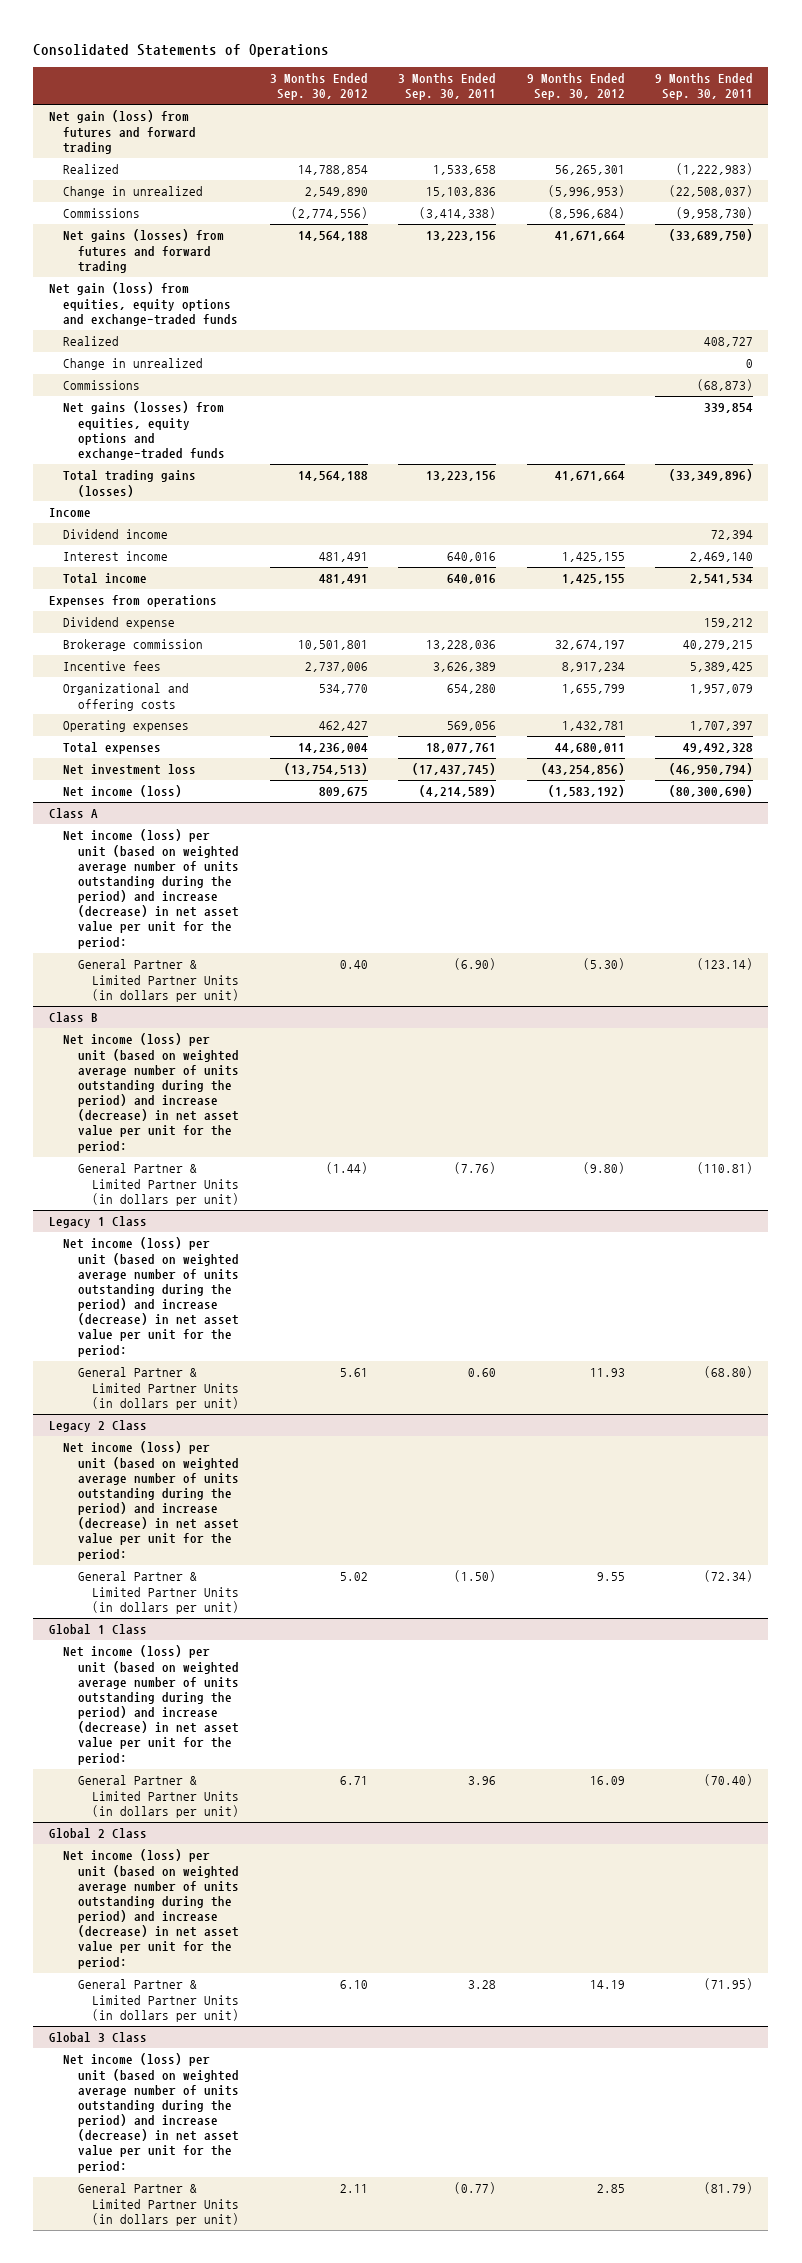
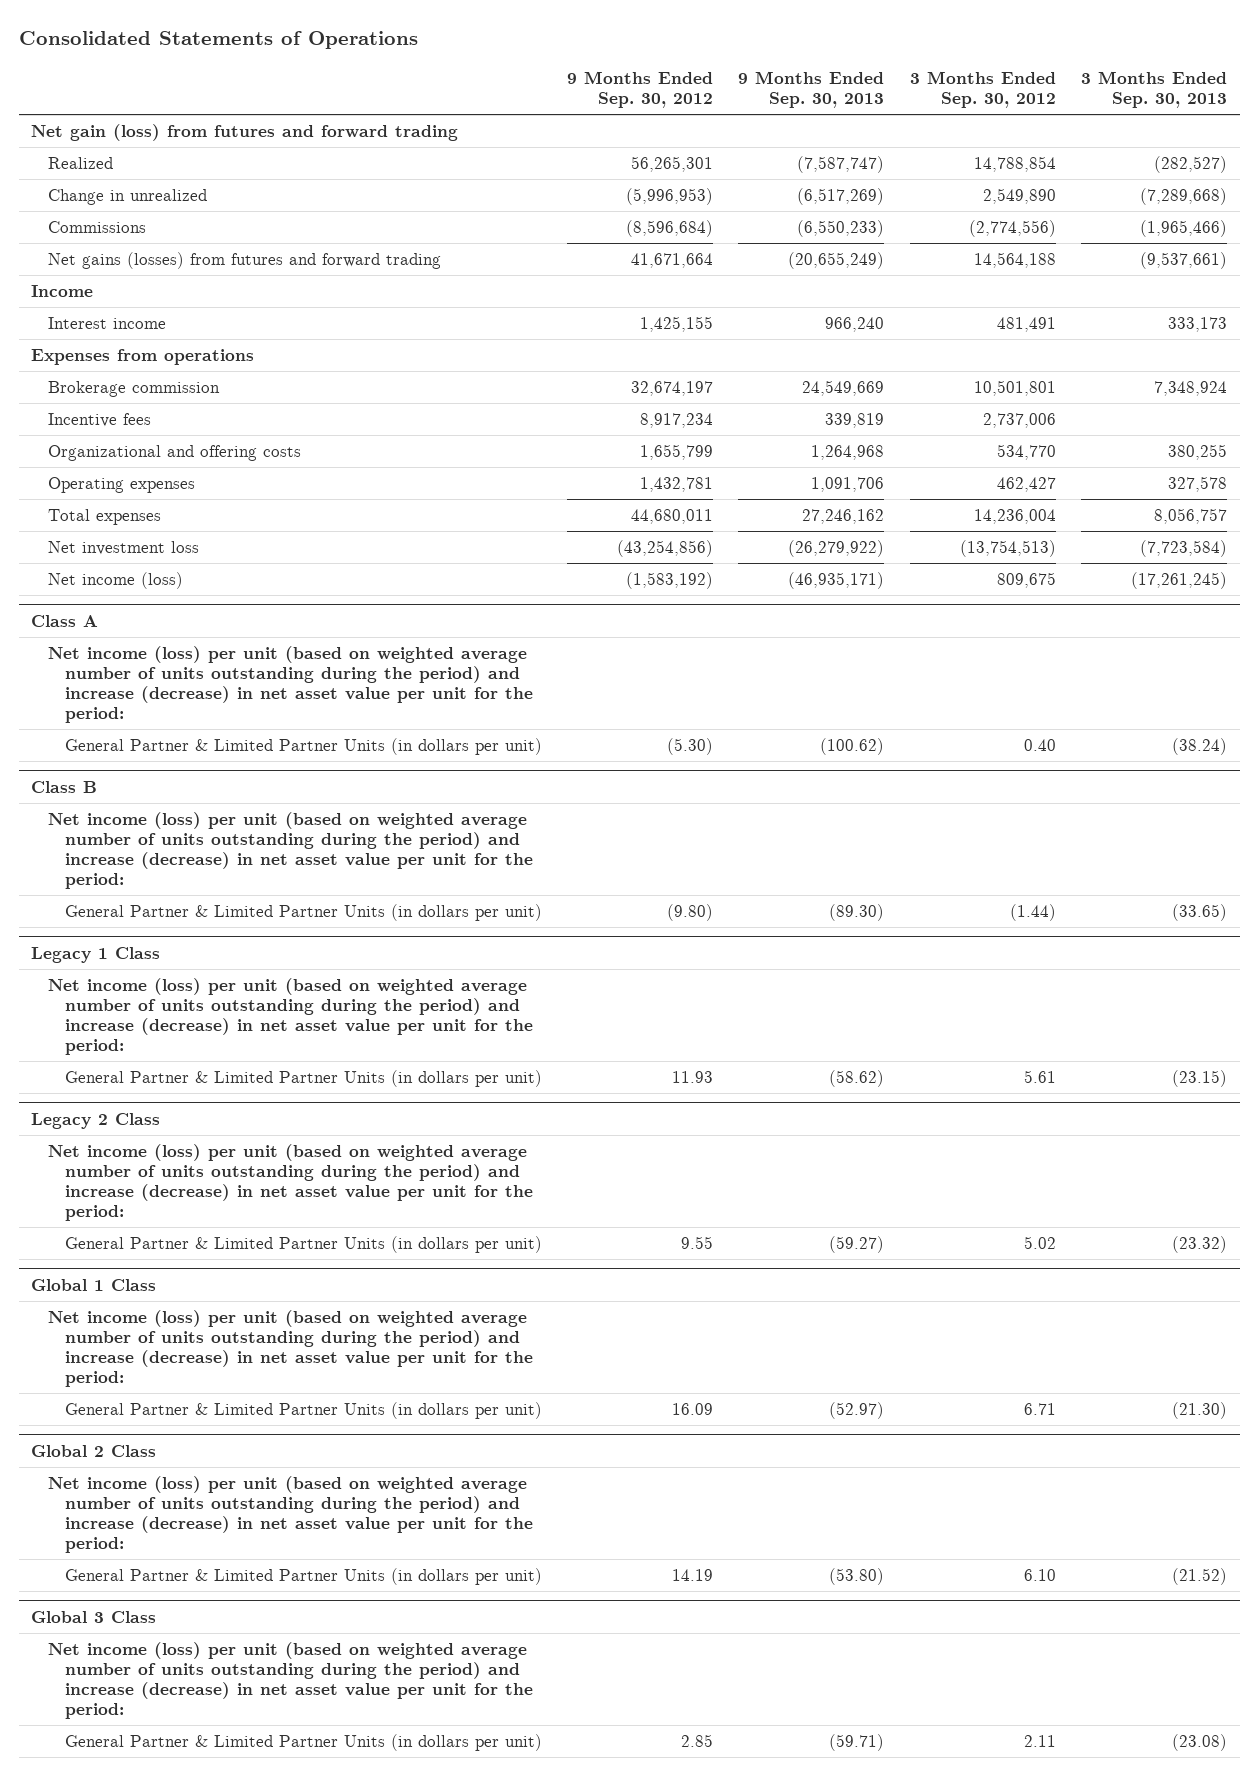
- | 3 Months Ended Sep. 30, 2012 | 3 Months Ended Sep. 30, 2011 | 9 Months Ended Sep. 30, 2012 | 9 Months Ended Sep. 30, 2011
+ | 9 Months Ended Sep. 30, 2012 | 9 Months Ended Sep. 30, 2013 | 3 Months Ended Sep. 30, 2012 | 3 Months Ended Sep. 30, 2013
- Net gain (loss) from equities, equity options and exchange-traded funds
- Realized | | | | 408,727
- Change in unrealized | | | | 0
- Commissions | | | | (68,873)
- Net gains (losses) from equities, equity options and exchange-traded funds | | | | 339,854
- Total trading gains (losses) | 14,564,188 | 13,223,156 | 41,671,664 | (33,349,896)
- Dividend income | | | | 72,394
- Total income | 481,491 | 640,016 | 1,425,155 | 2,541,534
- Dividend expense | | | | 159,212

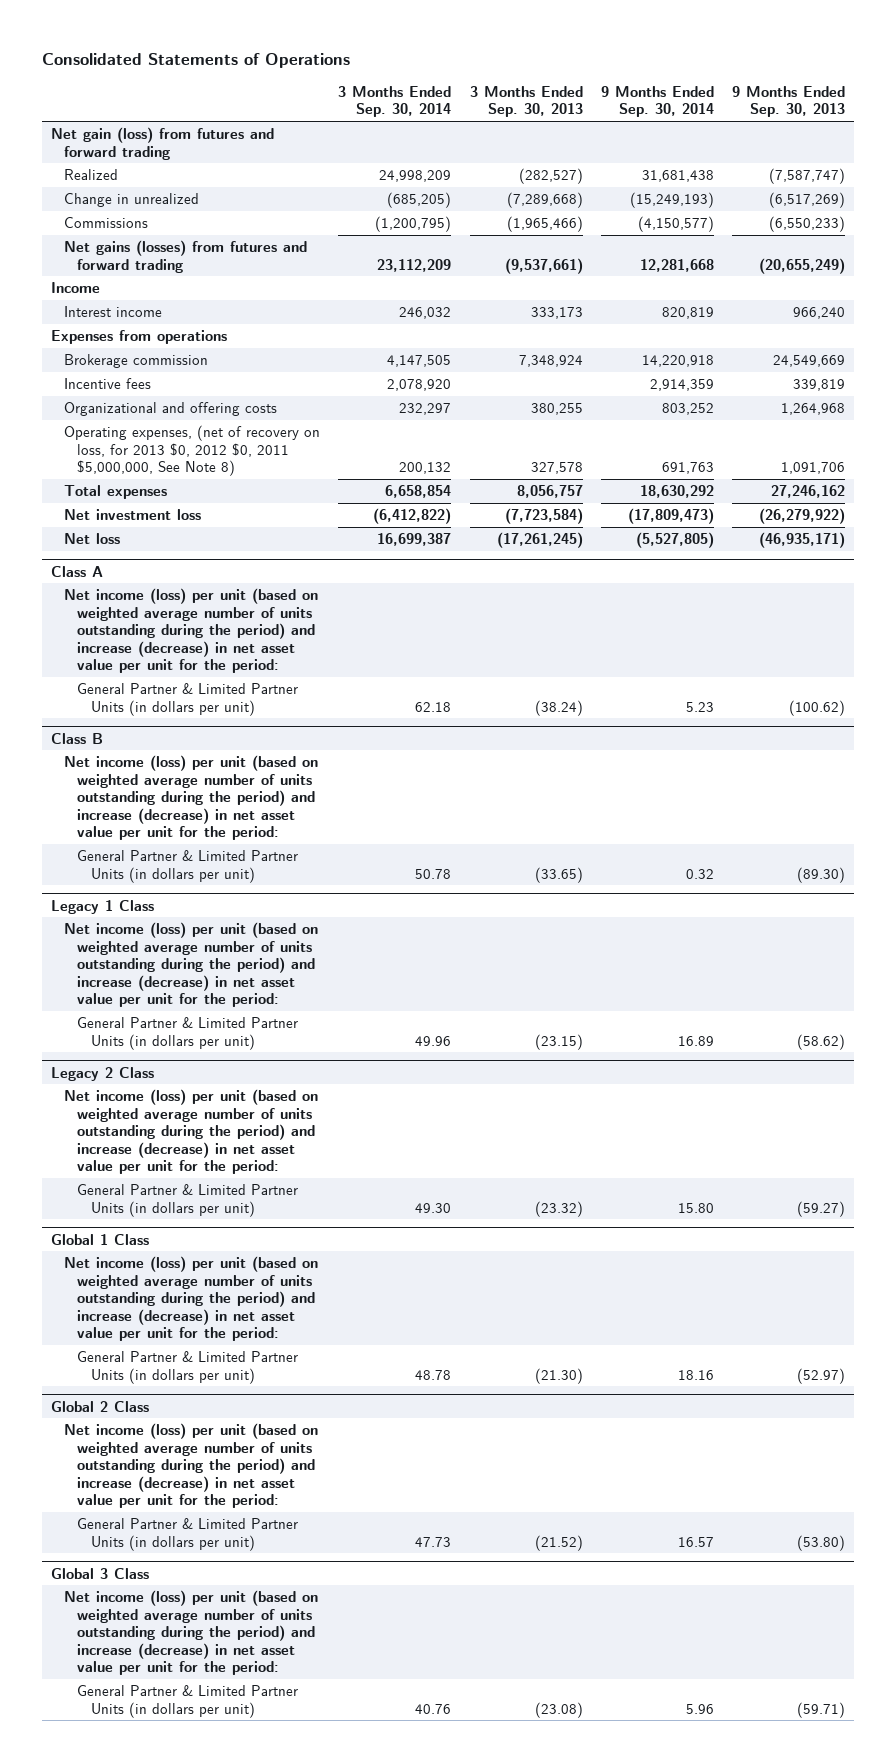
- | 9 Months Ended Sep. 30, 2012 | 9 Months Ended Sep. 30, 2013 | 3 Months Ended Sep. 30, 2012 | 3 Months Ended Sep. 30, 2013
+ | 3 Months Ended Sep. 30, 2014 | 3 Months Ended Sep. 30, 2013 | 9 Months Ended Sep. 30, 2014 | 9 Months Ended Sep. 30, 2013
- Operating expenses | 1,432,781 | 1,091,706 | 462,427 | 327,578
+ Operating expenses, (net of recovery on loss, for 2013 $0, 2012 $0, 2011 $5,000,000, See Note 8) | 200,132 | 327,578 | 691,763 | 1,091,706
- Net income (loss) | (1,583,192) | (46,935,171) | 809,675 | (17,261,245)
+ Net loss | 16,699,387 | (17,261,245) | (5,527,805) | (46,935,171)

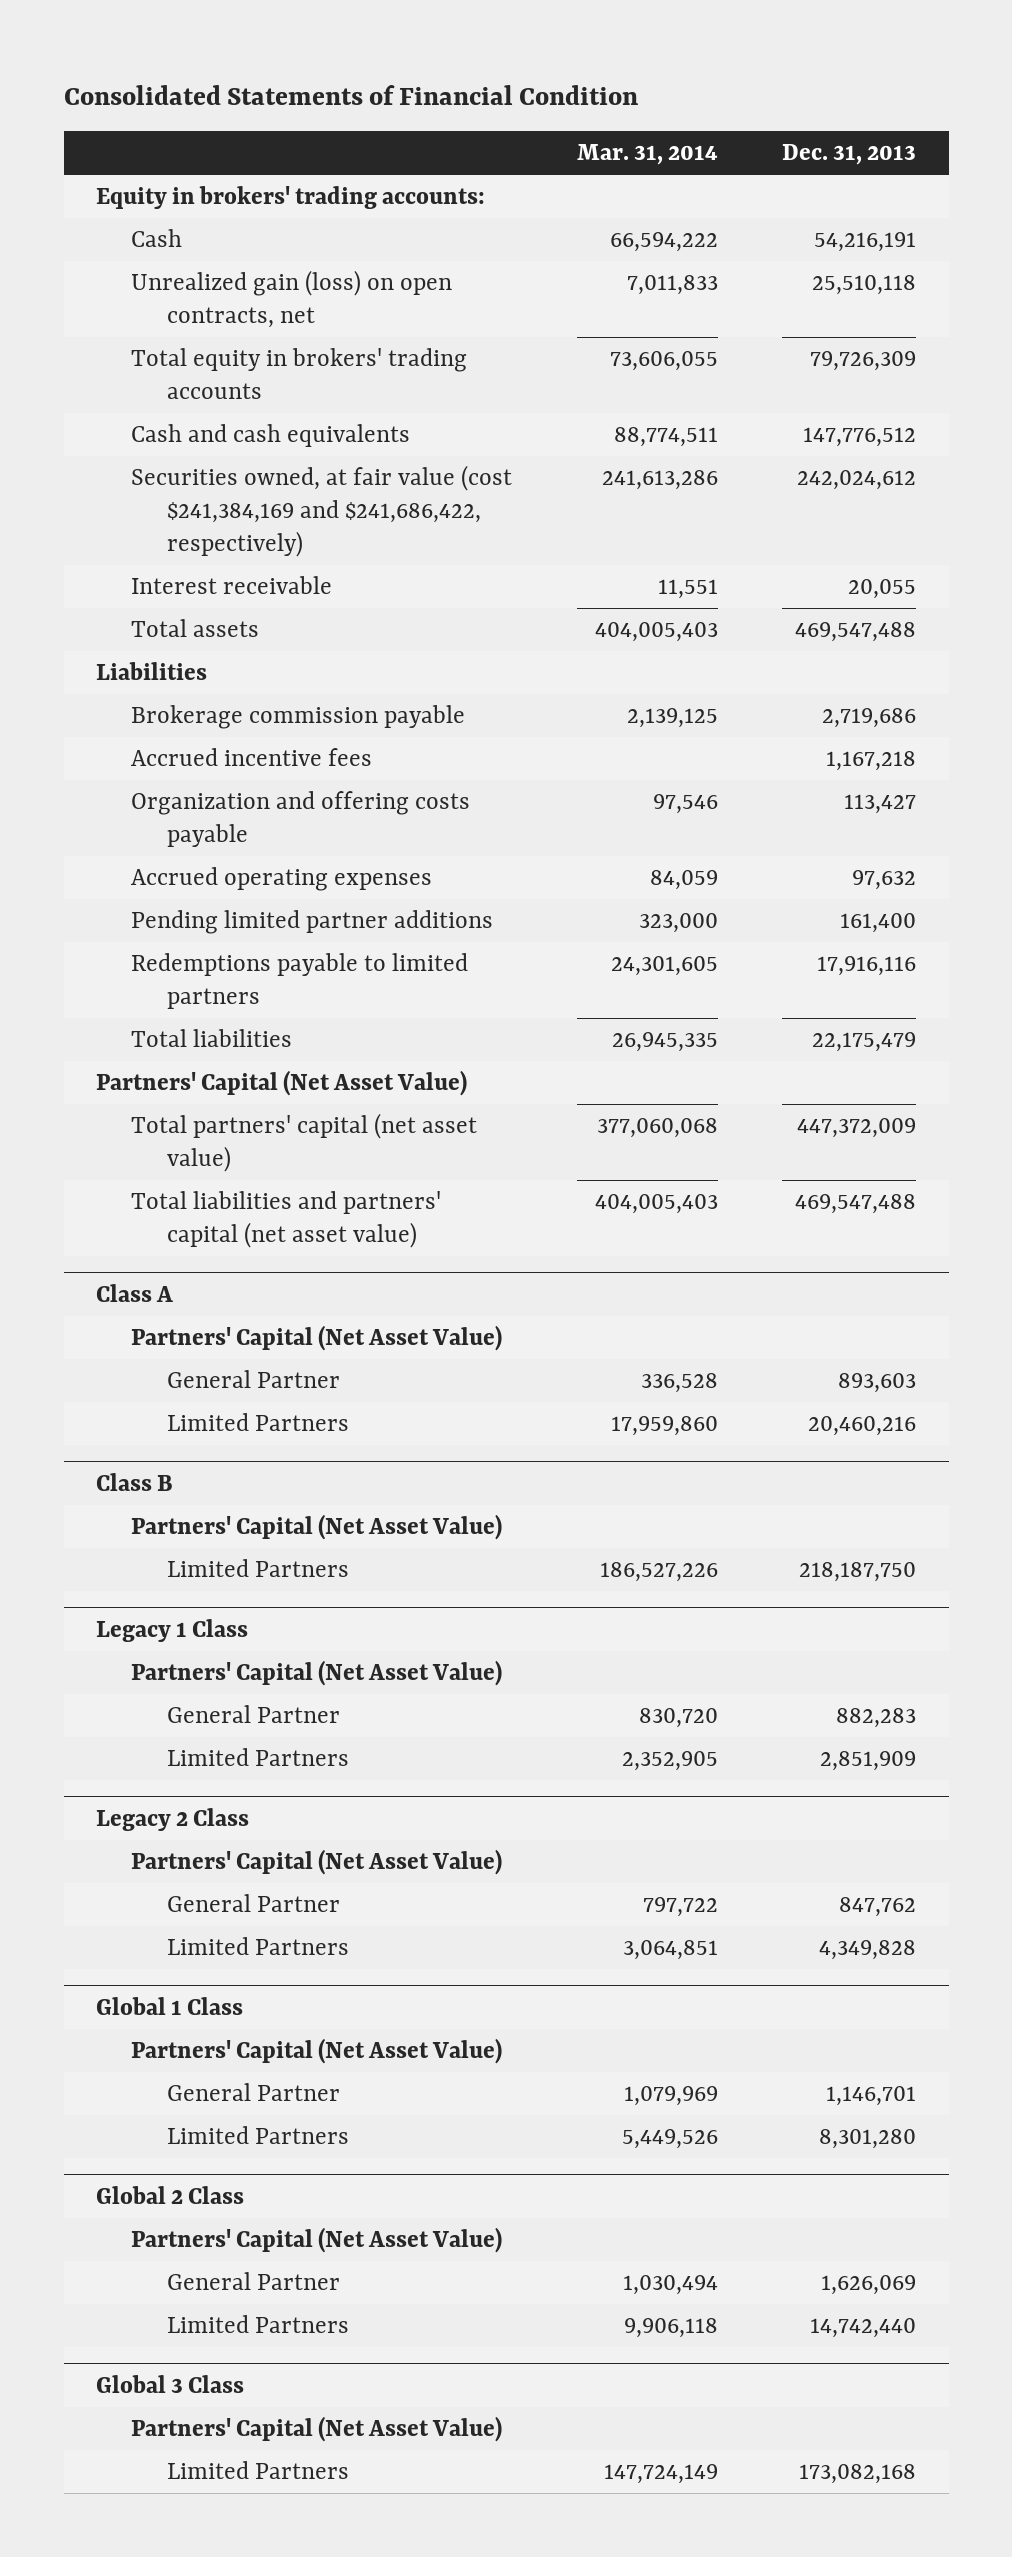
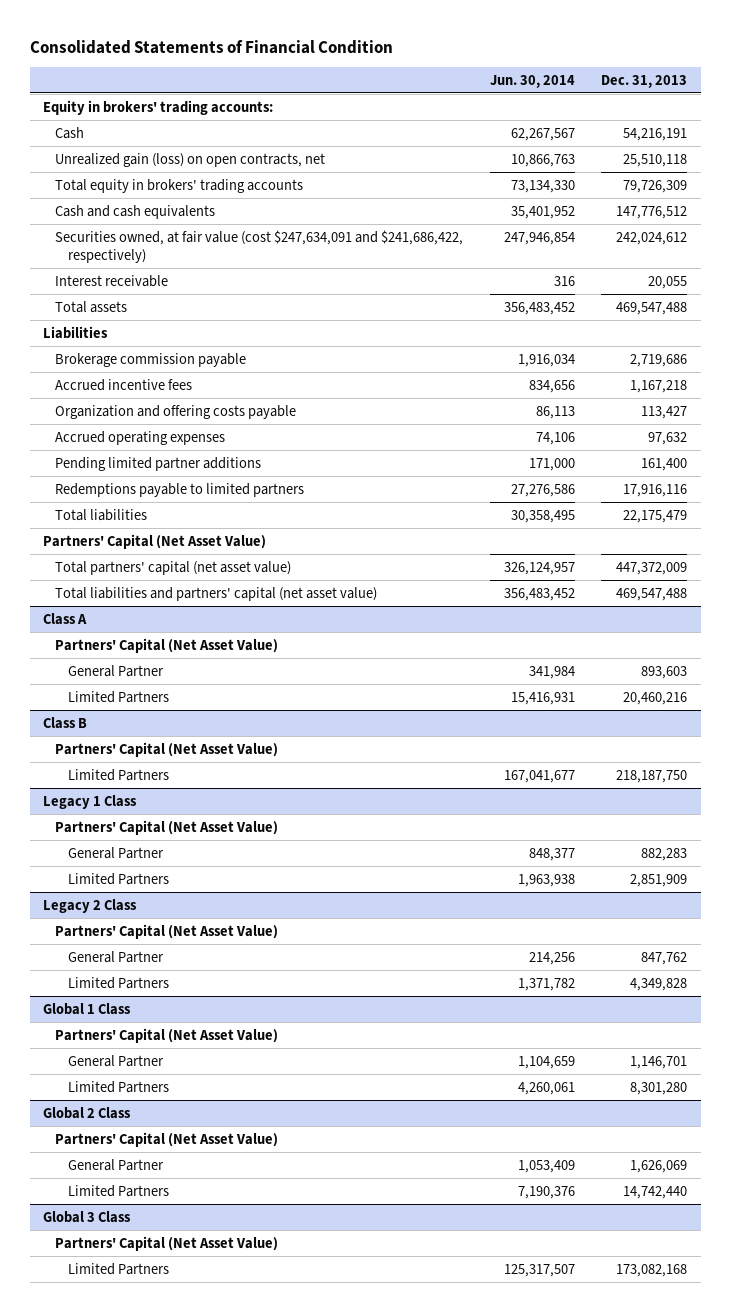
- | Mar. 31, 2014 | Dec. 31, 2013
+ | Jun. 30, 2014 | Dec. 31, 2013
- Securities owned, at fair value (cost $241,384,169 and $241,686,422, respectively) | 241,613,286 | 242,024,612
+ Securities owned, at fair value (cost $247,634,091 and $241,686,422, respectively) | 247,946,854 | 242,024,612

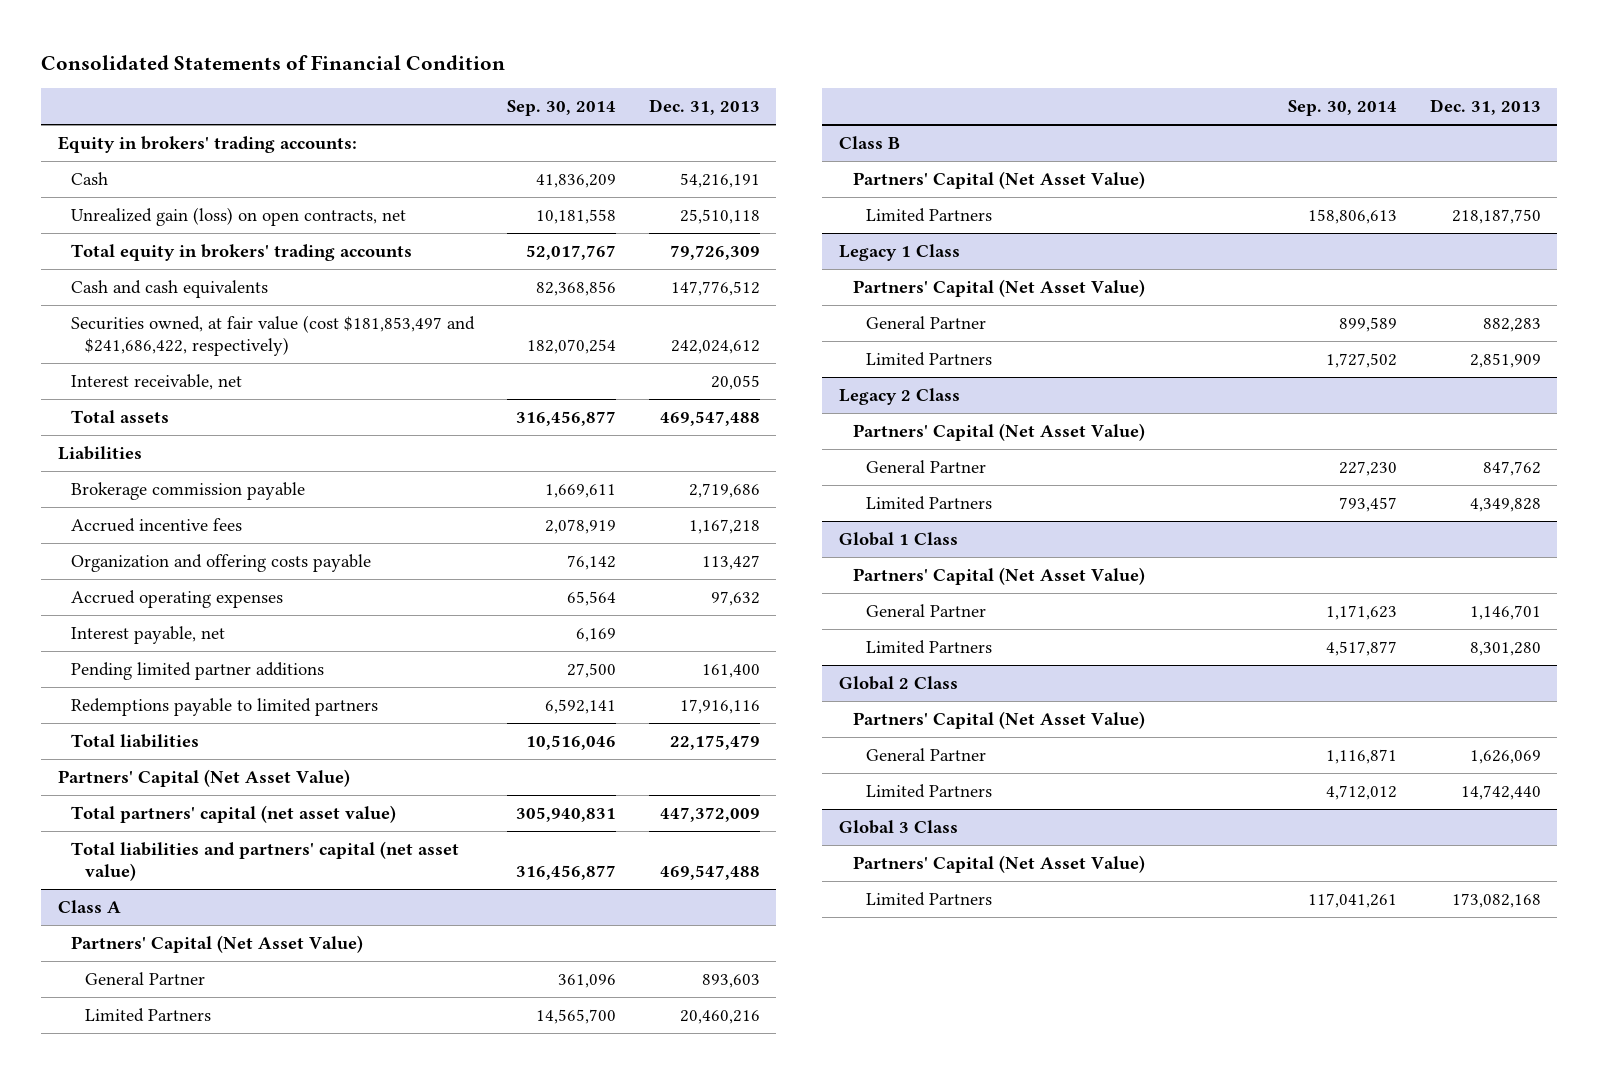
- | Jun. 30, 2014 | Dec. 31, 2013
+ | Sep. 30, 2014 | Dec. 31, 2013
- Securities owned, at fair value (cost $247,634,091 and $241,686,422, respectively) | 247,946,854 | 242,024,612
- Interest receivable | 316 | 20,055
+ Securities owned, at fair value (cost $181,853,497 and $241,686,422, respectively) | 182,070,254 | 242,024,612
+ Interest receivable, net | | 20,055
+ Interest payable, net | 6,169 |

